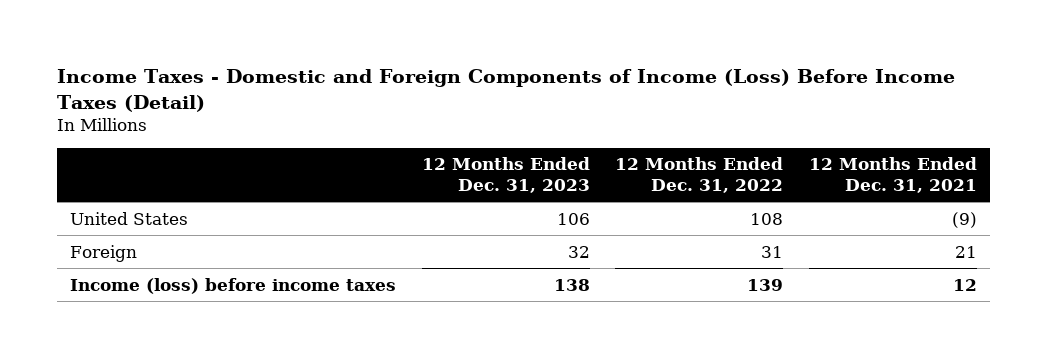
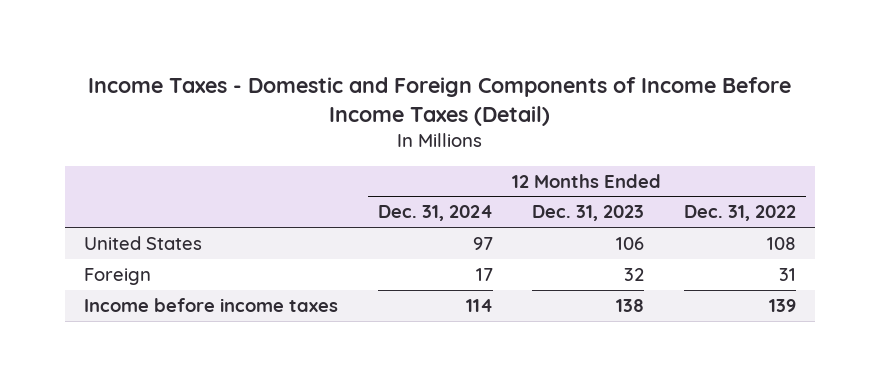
- Income Taxes - Domestic and Foreign Components of Income (Loss) Before Income Taxes (Detail)
+ Income Taxes - Domestic and Foreign Components of Income Before Income Taxes (Detail)
- | 12 Months Ended Dec. 31, 2023 | 12 Months Ended Dec. 31, 2022 | 12 Months Ended Dec. 31, 2021
+ | 12 Months Ended Dec. 31, 2024 | 12 Months Ended Dec. 31, 2023 | 12 Months Ended Dec. 31, 2022
- Income (loss) before income taxes | 138 | 139 | 12
+ Income before income taxes | 114 | 138 | 139

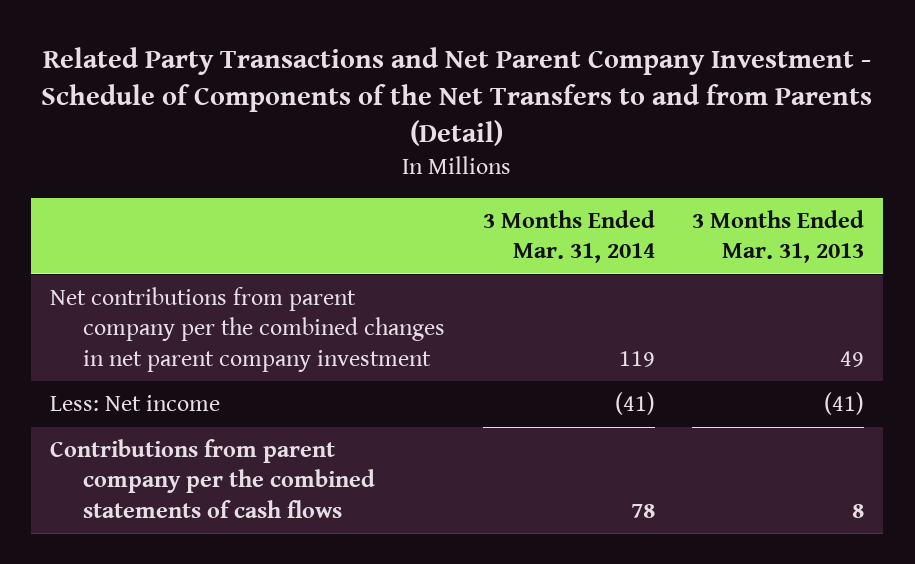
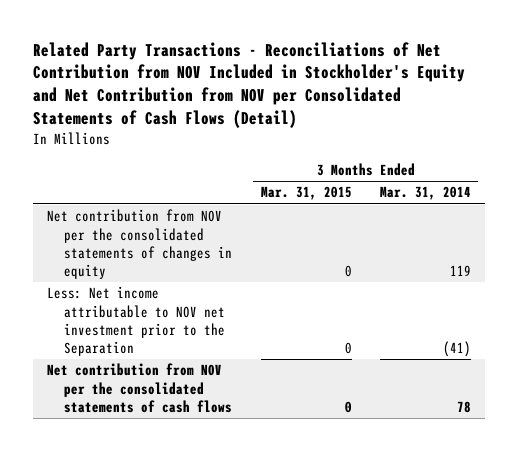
- Related Party Transactions and Net Parent Company Investment - Schedule of Components of the Net Transfers to and from Parents (Detail)
+ Related Party Transactions - Reconciliations of Net Contribution from NOV Included in Stockholder's Equity and Net Contribution from NOV per Consolidated Statements of Cash Flows (Detail)
- | 3 Months Ended Mar. 31, 2014 | 3 Months Ended Mar. 31, 2013
+ | 3 Months Ended Mar. 31, 2015 | 3 Months Ended Mar. 31, 2014
- Net contributions from parent company per the combined changes in net parent company investment | 119 | 49
- Less: Net income | (41) | (41)
- Contributions from parent company per the combined statements of cash flows | 78 | 8
+ Net contribution from NOV per the consolidated statements of changes in equity | 0 | 119
+ Less: Net income attributable to NOV net investment prior to the Separation | 0 | (41)
+ Net contribution from NOV per the consolidated statements of cash flows | 0 | 78

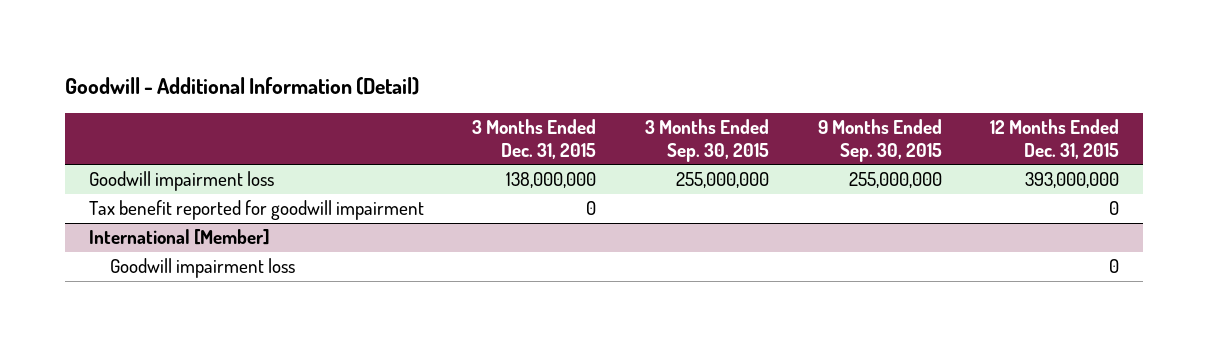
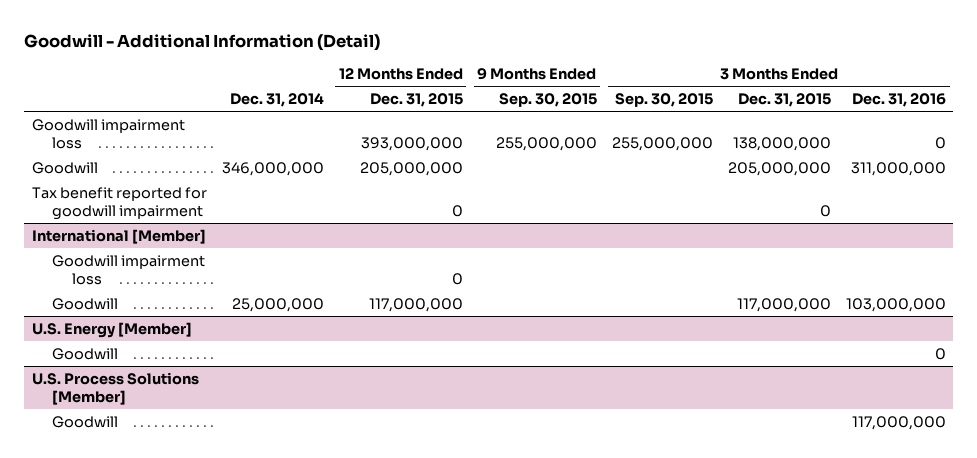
- | 3 Months Ended Dec. 31, 2015 | 3 Months Ended Sep. 30, 2015 | 9 Months Ended Sep. 30, 2015 | 12 Months Ended Dec. 31, 2015
+ | Dec. 31, 2014 | 12 Months Ended Dec. 31, 2015 | 9 Months Ended Sep. 30, 2015 | 3 Months Ended Sep. 30, 2015 | 3 Months Ended Dec. 31, 2015 | 3 Months Ended Dec. 31, 2016
+ Goodwill | 346,000,000 | 205,000,000 | | | 205,000,000 | 311,000,000
@ International [Member]
+ Goodwill | 25,000,000 | 117,000,000 | | | 117,000,000 | 103,000,000
+ U.S. Energy [Member]
+ Goodwill | | | | | | 0
+ U.S. Process Solutions [Member]
+ Goodwill | | | | | | 117,000,000

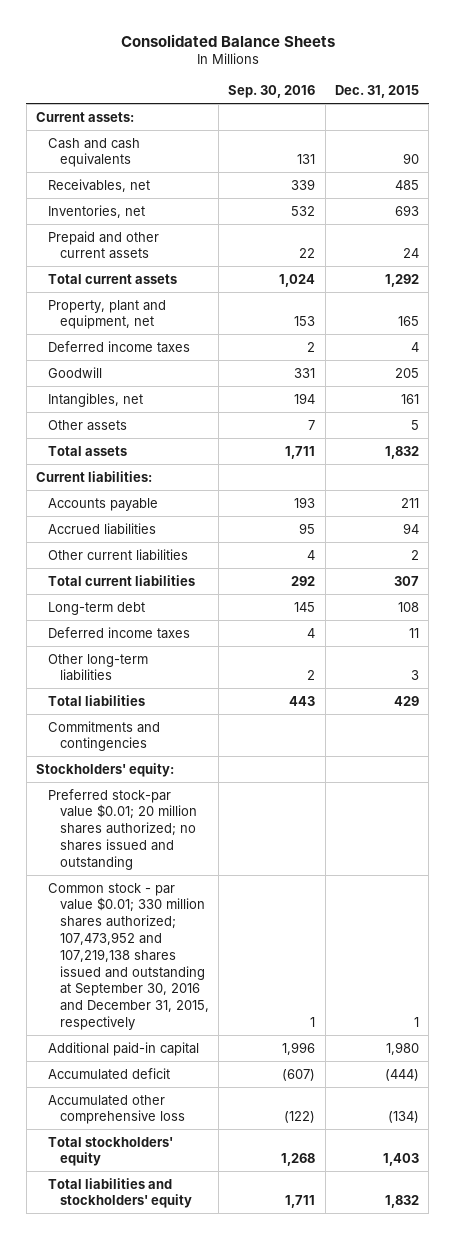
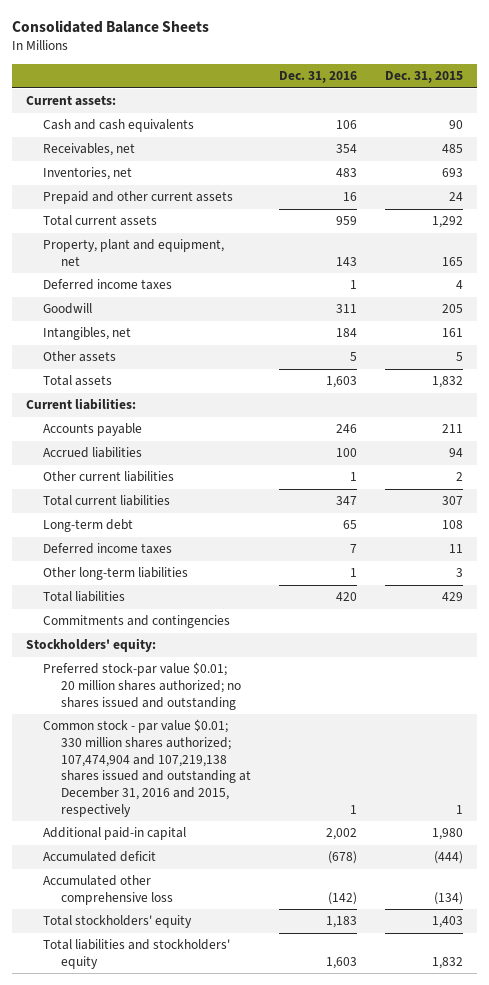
- | Sep. 30, 2016 | Dec. 31, 2015
+ | Dec. 31, 2016 | Dec. 31, 2015
- Common stock - par value $0.01; 330 million shares authorized; 107,473,952 and 107,219,138 shares issued and outstanding at September 30, 2016 and December 31, 2015, respectively | 1 | 1
+ Common stock - par value $0.01; 330 million shares authorized; 107,474,904 and 107,219,138 shares issued and outstanding at December 31, 2016 and 2015, respectively | 1 | 1

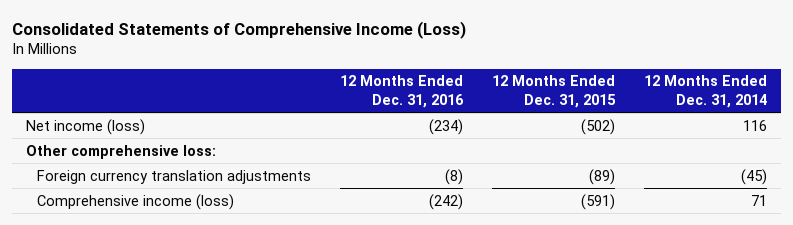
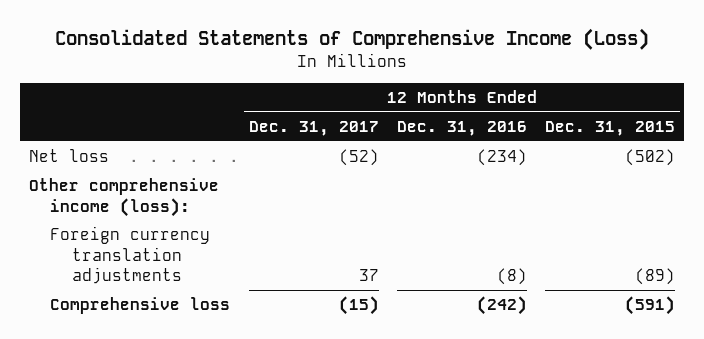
- | 12 Months Ended Dec. 31, 2016 | 12 Months Ended Dec. 31, 2015 | 12 Months Ended Dec. 31, 2014
+ | 12 Months Ended Dec. 31, 2017 | 12 Months Ended Dec. 31, 2016 | 12 Months Ended Dec. 31, 2015
- Net income (loss) | (234) | (502) | 116
- Other comprehensive loss:
+ Net loss | (52) | (234) | (502)
+ Other comprehensive income (loss):
- Comprehensive income (loss) | (242) | (591) | 71
+ Comprehensive loss | (15) | (242) | (591)

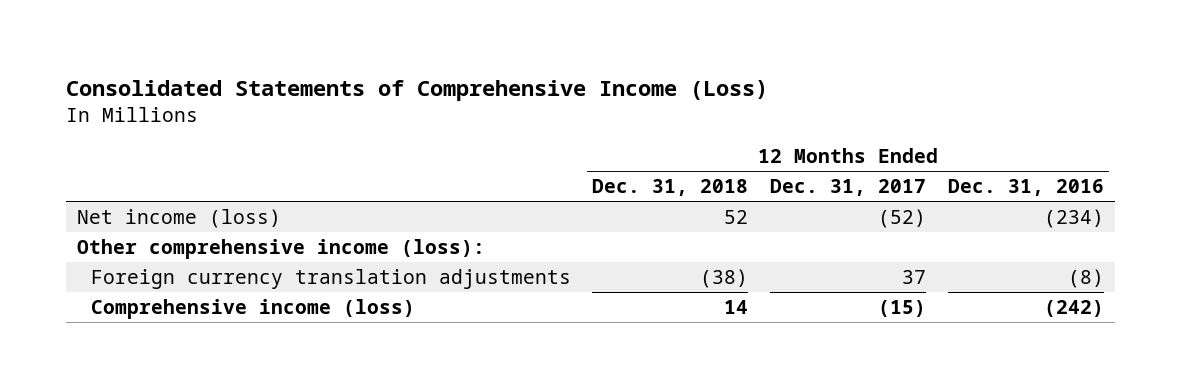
- | 12 Months Ended Dec. 31, 2017 | 12 Months Ended Dec. 31, 2016 | 12 Months Ended Dec. 31, 2015
+ | 12 Months Ended Dec. 31, 2018 | 12 Months Ended Dec. 31, 2017 | 12 Months Ended Dec. 31, 2016
- Net loss | (52) | (234) | (502)
+ Net income (loss) | 52 | (52) | (234)
- Comprehensive loss | (15) | (242) | (591)
+ Comprehensive income (loss) | 14 | (15) | (242)

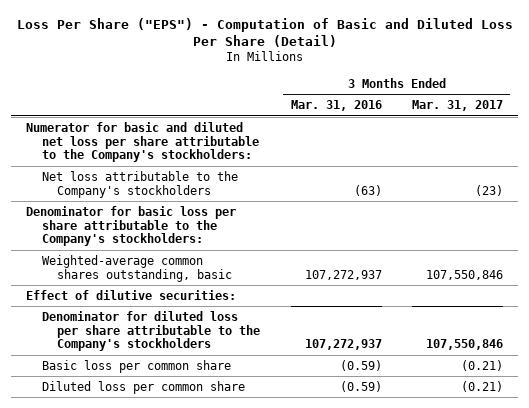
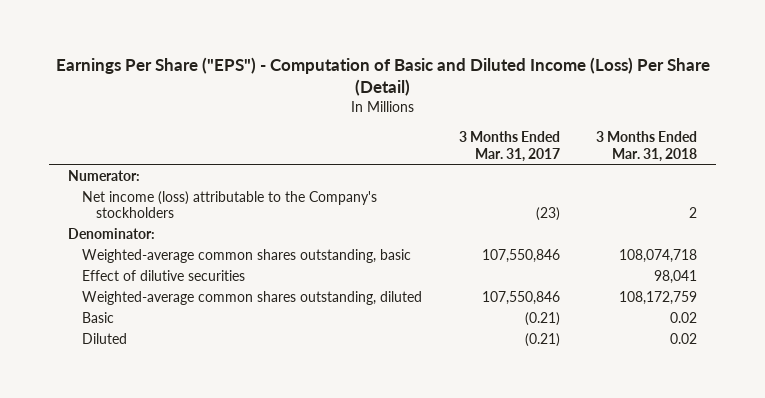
- Loss Per Share ("EPS") - Computation of Basic and Diluted Loss Per Share (Detail)
+ Earnings Per Share ("EPS") - Computation of Basic and Diluted Income (Loss) Per Share (Detail)
- | 3 Months Ended Mar. 31, 2016 | 3 Months Ended Mar. 31, 2017
+ | 3 Months Ended Mar. 31, 2017 | 3 Months Ended Mar. 31, 2018
- Numerator for basic and diluted net loss per share attributable to the Company's stockholders:
- Net loss attributable to the Company's stockholders | (63) | (23)
- Denominator for basic loss per share attributable to the Company's stockholders:
+ Numerator:
+ Net income (loss) attributable to the Company's stockholders | (23) | 2
+ Denominator:
- Effect of dilutive securities:
- Denominator for diluted loss per share attributable to the Company's stockholders | 107,272,937 | 107,550,846
- Basic loss per common share | (0.59) | (0.21)
- Diluted loss per common share | (0.59) | (0.21)
+ Effect of dilutive securities | | 98,041
+ Weighted-average common shares outstanding, diluted | 107,550,846 | 108,172,759
+ Basic | (0.21) | 0.02
+ Diluted | (0.21) | 0.02

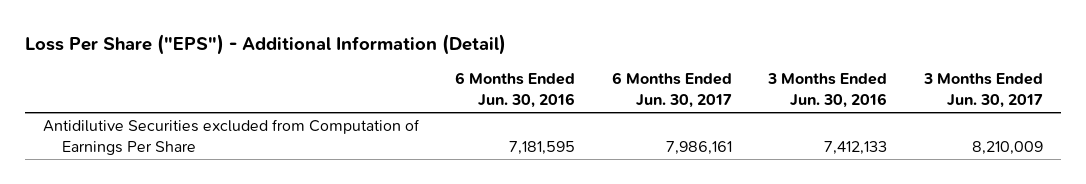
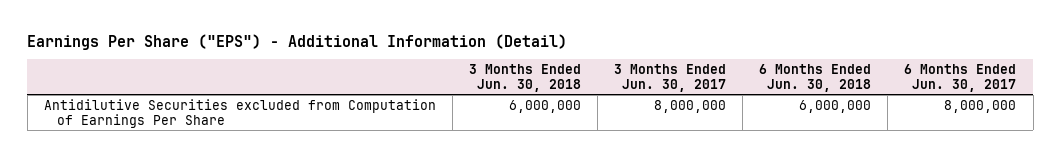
- Loss Per Share ("EPS") - Additional Information (Detail)
+ Earnings Per Share ("EPS") - Additional Information (Detail)
- | 6 Months Ended Jun. 30, 2016 | 6 Months Ended Jun. 30, 2017 | 3 Months Ended Jun. 30, 2016 | 3 Months Ended Jun. 30, 2017
+ | 3 Months Ended Jun. 30, 2018 | 3 Months Ended Jun. 30, 2017 | 6 Months Ended Jun. 30, 2018 | 6 Months Ended Jun. 30, 2017
- Antidilutive Securities excluded from Computation of Earnings Per Share | 7,181,595 | 7,986,161 | 7,412,133 | 8,210,009
+ Antidilutive Securities excluded from Computation of Earnings Per Share | 6,000,000 | 8,000,000 | 6,000,000 | 8,000,000

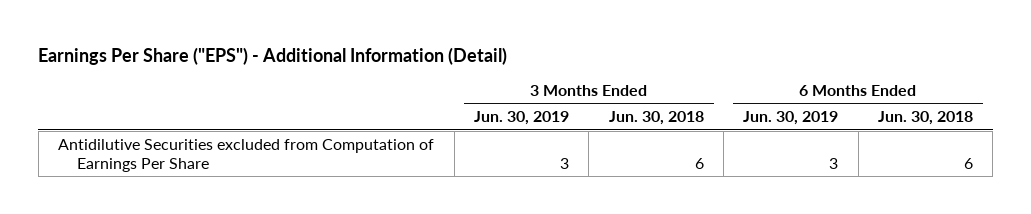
- | 3 Months Ended Jun. 30, 2018 | 3 Months Ended Jun. 30, 2017 | 6 Months Ended Jun. 30, 2018 | 6 Months Ended Jun. 30, 2017
+ | 3 Months Ended Jun. 30, 2019 | 3 Months Ended Jun. 30, 2018 | 6 Months Ended Jun. 30, 2019 | 6 Months Ended Jun. 30, 2018
- Antidilutive Securities excluded from Computation of Earnings Per Share | 6,000,000 | 8,000,000 | 6,000,000 | 8,000,000
+ Antidilutive Securities excluded from Computation of Earnings Per Share | 3 | 6 | 3 | 6

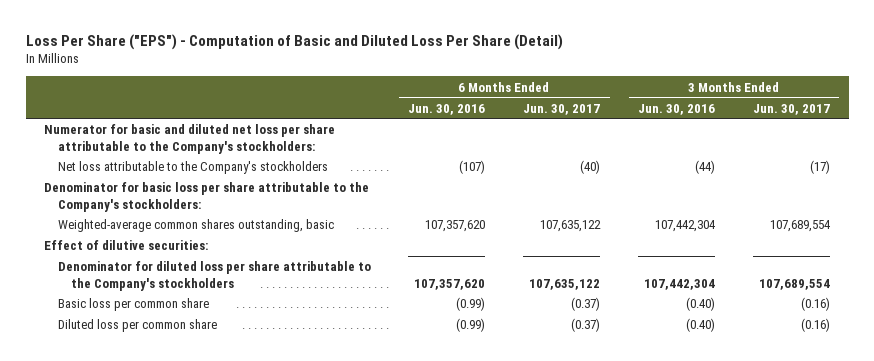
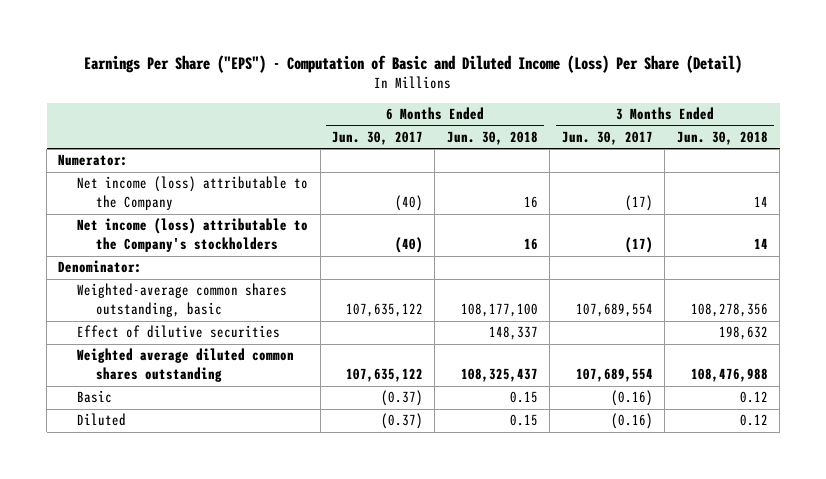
- Loss Per Share ("EPS") - Computation of Basic and Diluted Loss Per Share (Detail)
+ Earnings Per Share ("EPS") - Computation of Basic and Diluted Income (Loss) Per Share (Detail)
- | 6 Months Ended Jun. 30, 2016 | 6 Months Ended Jun. 30, 2017 | 3 Months Ended Jun. 30, 2016 | 3 Months Ended Jun. 30, 2017
+ | 6 Months Ended Jun. 30, 2017 | 6 Months Ended Jun. 30, 2018 | 3 Months Ended Jun. 30, 2017 | 3 Months Ended Jun. 30, 2018
- Numerator for basic and diluted net loss per share attributable to the Company's stockholders:
- Net loss attributable to the Company's stockholders | (107) | (40) | (44) | (17)
- Denominator for basic loss per share attributable to the Company's stockholders:
+ Numerator:
+ Net income (loss) attributable to the Company | (40) | 16 | (17) | 14
+ Net income (loss) attributable to the Company's stockholders | (40) | 16 | (17) | 14
+ Denominator:
- Effect of dilutive securities:
- Denominator for diluted loss per share attributable to the Company's stockholders | 107,357,620 | 107,635,122 | 107,442,304 | 107,689,554
- Basic loss per common share | (0.99) | (0.37) | (0.40) | (0.16)
- Diluted loss per common share | (0.99) | (0.37) | (0.40) | (0.16)
+ Effect of dilutive securities | | 148,337 | | 198,632
+ Weighted average diluted common shares outstanding | 107,635,122 | 108,325,437 | 107,689,554 | 108,476,988
+ Basic | (0.37) | 0.15 | (0.16) | 0.12
+ Diluted | (0.37) | 0.15 | (0.16) | 0.12

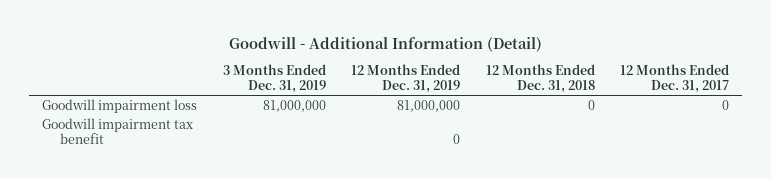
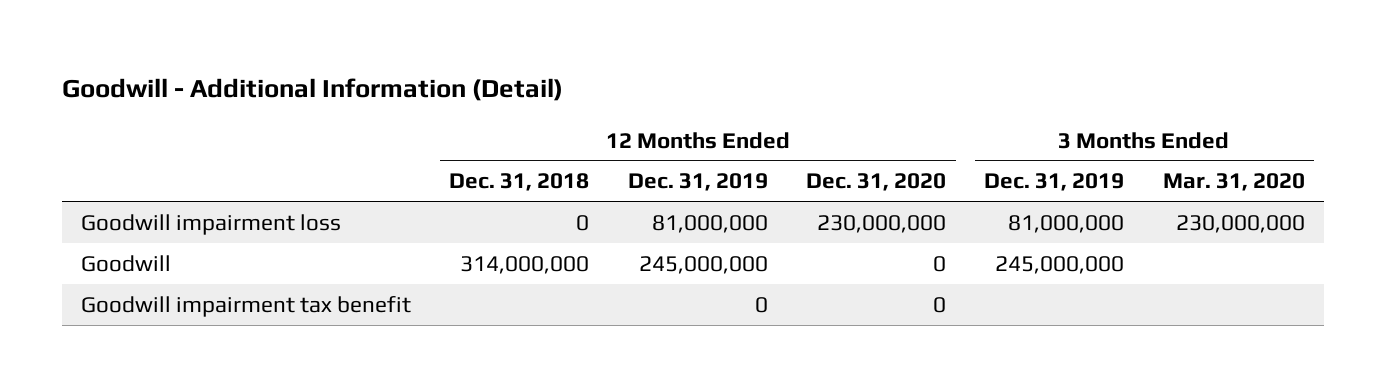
- | 3 Months Ended Dec. 31, 2019 | 12 Months Ended Dec. 31, 2019 | 12 Months Ended Dec. 31, 2018 | 12 Months Ended Dec. 31, 2017
+ | 12 Months Ended Dec. 31, 2018 | 12 Months Ended Dec. 31, 2019 | 12 Months Ended Dec. 31, 2020 | 3 Months Ended Dec. 31, 2019 | 3 Months Ended Mar. 31, 2020
+ Goodwill | 314,000,000 | 245,000,000 | 0 | 245,000,000 |

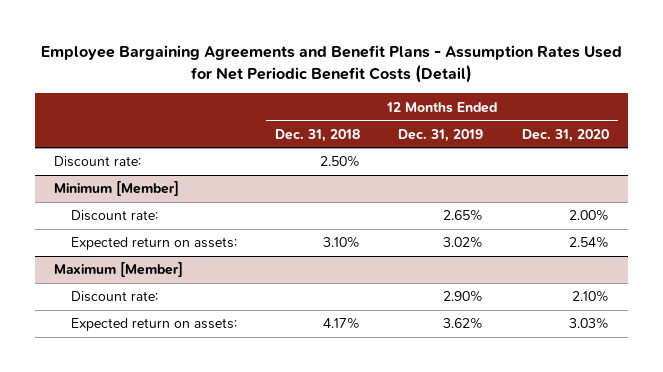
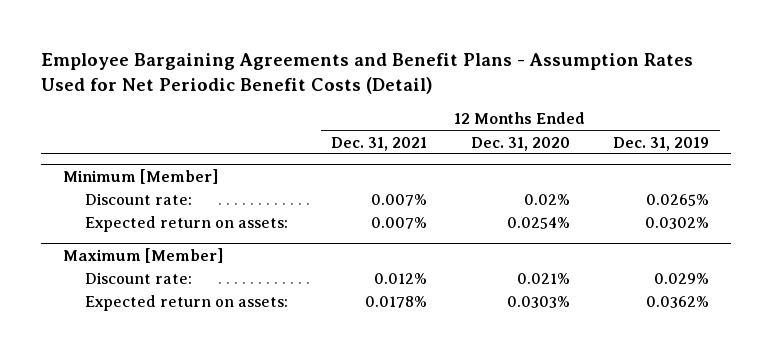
- | 12 Months Ended Dec. 31, 2018 | 12 Months Ended Dec. 31, 2019 | 12 Months Ended Dec. 31, 2020
+ | 12 Months Ended Dec. 31, 2021 | 12 Months Ended Dec. 31, 2020 | 12 Months Ended Dec. 31, 2019
- Discount rate: | 2.50% | |
@ Minimum [Member]
- Discount rate: | | 2.65% | 2.00%
- Expected return on assets: | 3.10% | 3.02% | 2.54%
+ Discount rate: | 0.007% | 0.02% | 0.0265%
+ Expected return on assets: | 0.007% | 0.0254% | 0.0302%
@ Maximum [Member]
- Discount rate: | | 2.90% | 2.10%
- Expected return on assets: | 4.17% | 3.62% | 3.03%
+ Discount rate: | 0.012% | 0.021% | 0.029%
+ Expected return on assets: | 0.0178% | 0.0303% | 0.0362%

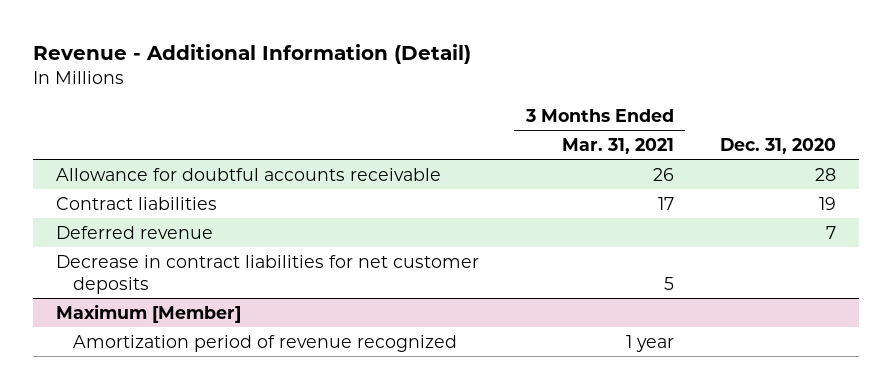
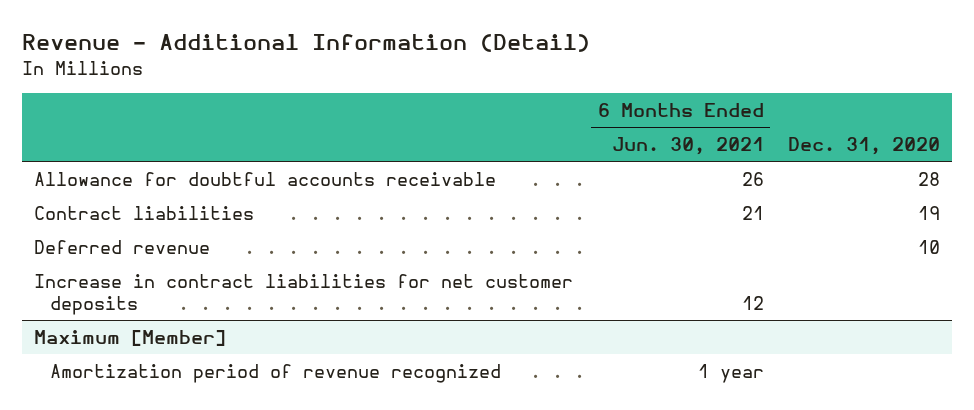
- | 3 Months Ended Mar. 31, 2021 | Dec. 31, 2020
+ | 6 Months Ended Jun. 30, 2021 | Dec. 31, 2020
- Deferred revenue | | 7
- Decrease in contract liabilities for net customer deposits | 5 |
+ Deferred revenue | | 10
+ Increase in contract liabilities for net customer deposits | 12 |

